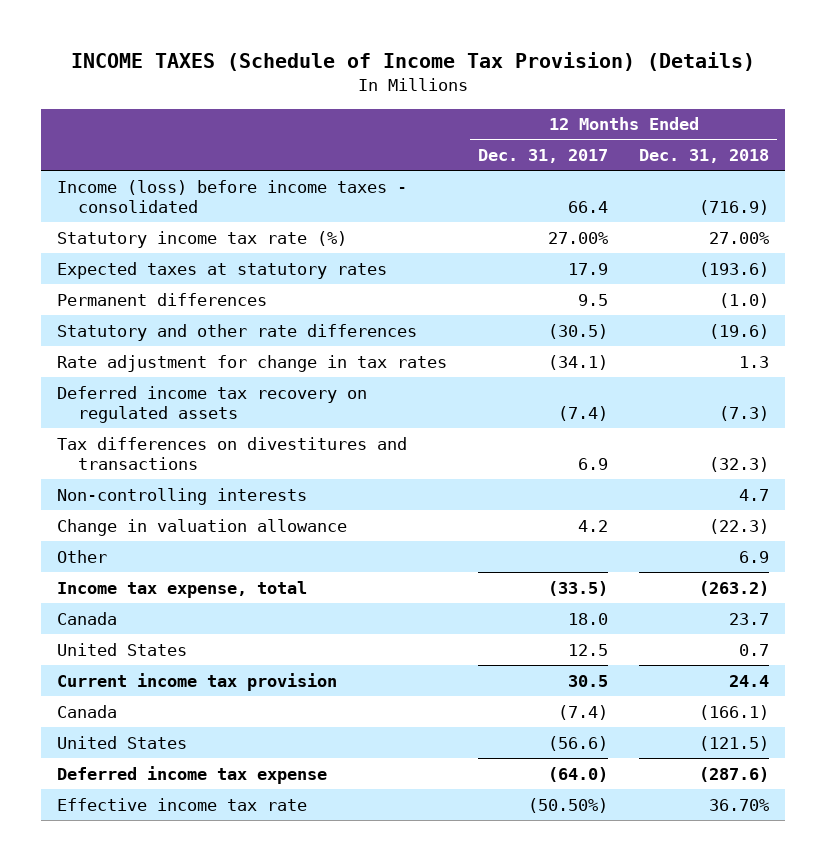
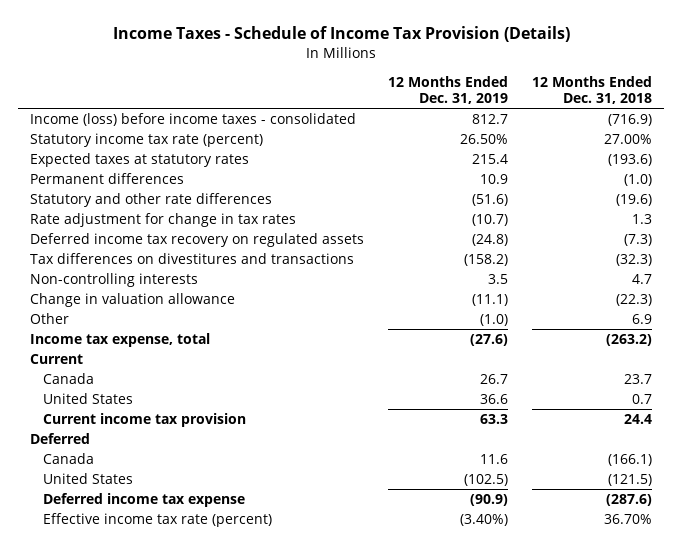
- INCOME TAXES (Schedule of Income Tax Provision) (Details)
+ Income Taxes - Schedule of Income Tax Provision (Details)
- | 12 Months Ended Dec. 31, 2017 | 12 Months Ended Dec. 31, 2018
+ | 12 Months Ended Dec. 31, 2019 | 12 Months Ended Dec. 31, 2018
- Statutory income tax rate (%) | 27.00% | 27.00%
+ Statutory income tax rate (percent) | 26.50% | 27.00%
+ Current
+ Deferred
- Effective income tax rate | (50.50%) | 36.70%
+ Effective income tax rate (percent) | (3.40%) | 36.70%

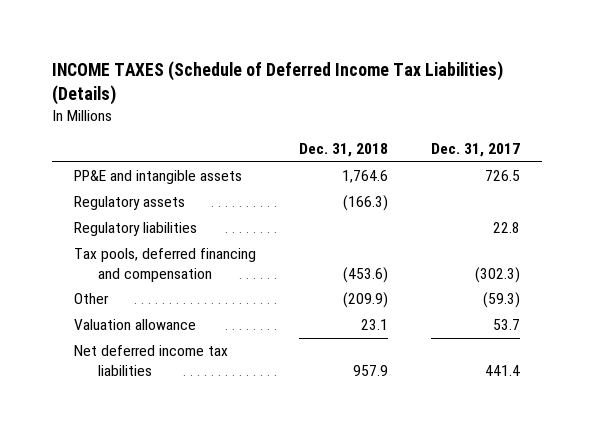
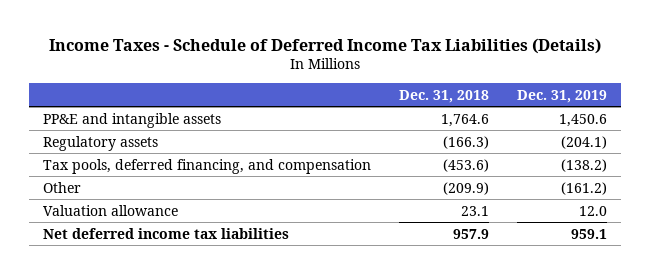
- INCOME TAXES (Schedule of Deferred Income Tax Liabilities) (Details)
+ Income Taxes - Schedule of Deferred Income Tax Liabilities (Details)
- | Dec. 31, 2018 | Dec. 31, 2017
+ | Dec. 31, 2018 | Dec. 31, 2019
- Regulatory liabilities | | 22.8
- Tax pools, deferred financing and compensation | (453.6) | (302.3)
+ Tax pools, deferred financing, and compensation | (453.6) | (138.2)

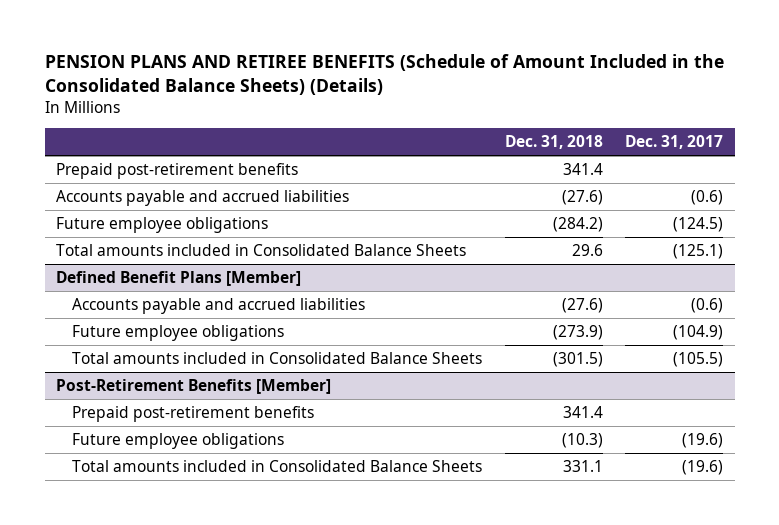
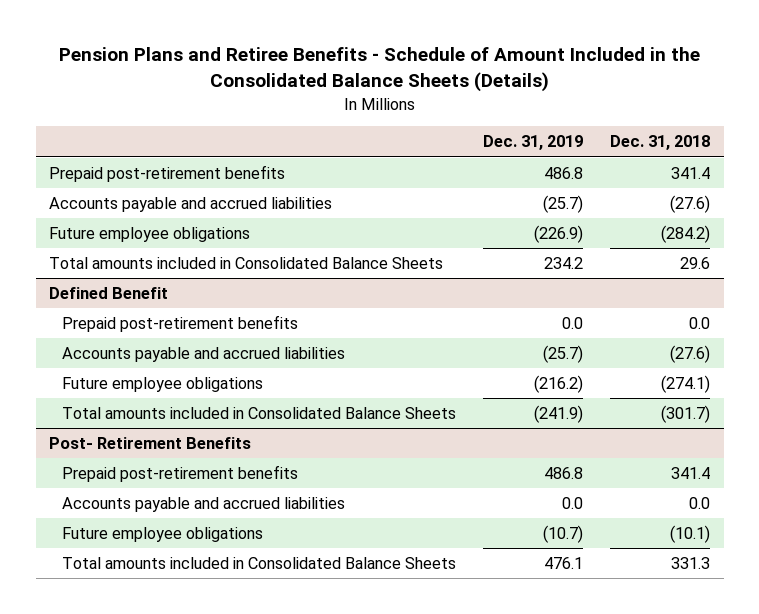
- PENSION PLANS AND RETIREE BENEFITS (Schedule of Amount Included in the Consolidated Balance Sheets) (Details)
+ Pension Plans and Retiree Benefits - Schedule of Amount Included in the Consolidated Balance Sheets (Details)
- | Dec. 31, 2018 | Dec. 31, 2017
+ | Dec. 31, 2019 | Dec. 31, 2018
- Defined Benefit Plans [Member]
+ Defined Benefit
+ Prepaid post-retirement benefits | 0.0 | 0.0
- Future employee obligations | (273.9) | (104.9)
- Total amounts included in Consolidated Balance Sheets | (301.5) | (105.5)
- Post-Retirement Benefits [Member]
+ Future employee obligations | (216.2) | (274.1)
+ Total amounts included in Consolidated Balance Sheets | (241.9) | (301.7)
+ Post- Retirement Benefits
- Future employee obligations | (10.3) | (19.6)
- Total amounts included in Consolidated Balance Sheets | 331.1 | (19.6)
+ Accounts payable and accrued liabilities | 0.0 | 0.0
+ Future employee obligations | (10.7) | (10.1)
+ Total amounts included in Consolidated Balance Sheets | 476.1 | 331.3

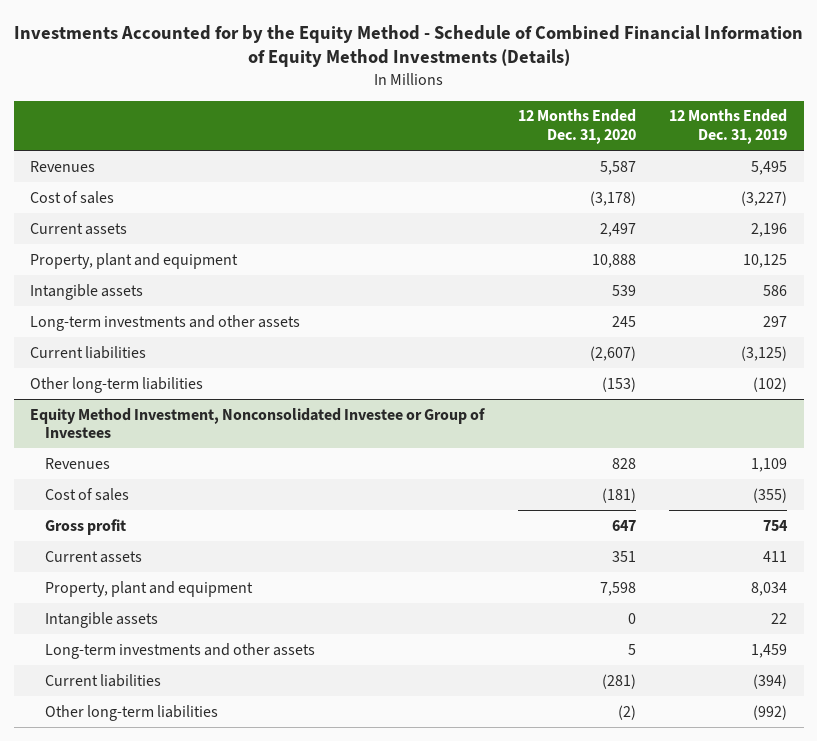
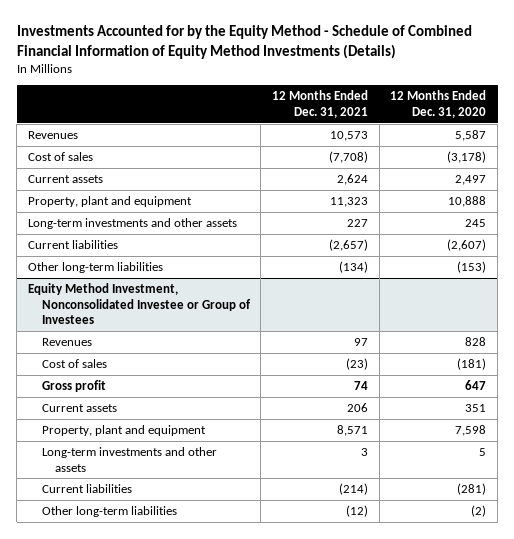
- | 12 Months Ended Dec. 31, 2020 | 12 Months Ended Dec. 31, 2019
+ | 12 Months Ended Dec. 31, 2021 | 12 Months Ended Dec. 31, 2020
- Intangible assets | 539 | 586
@ Equity Method Investment, Nonconsolidated Investee or Group of Investees
- Intangible assets | 0 | 22

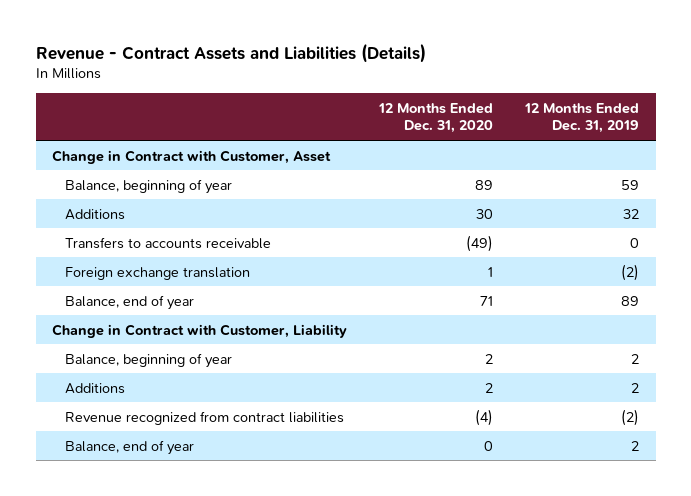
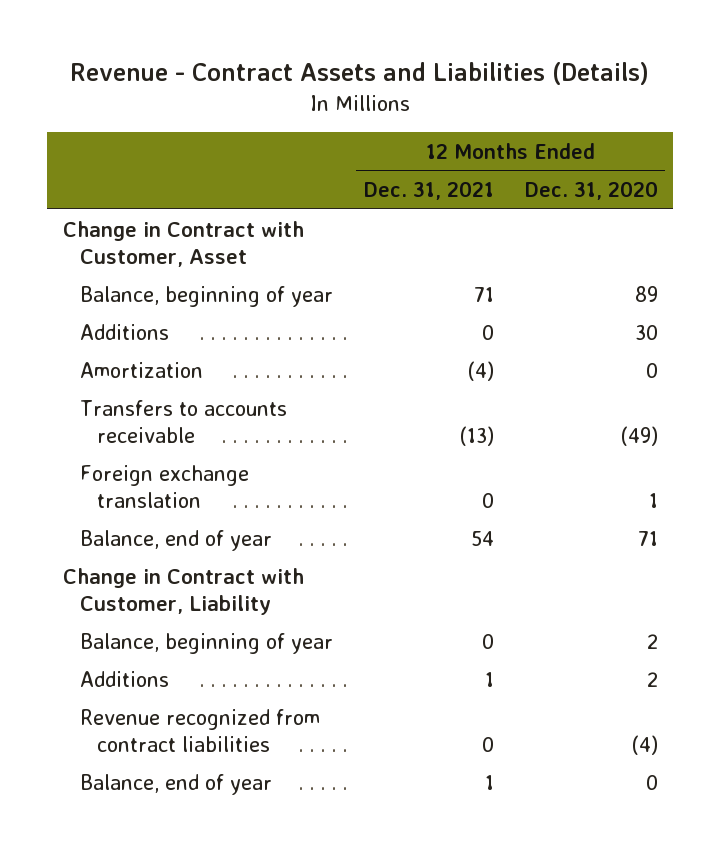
- | 12 Months Ended Dec. 31, 2020 | 12 Months Ended Dec. 31, 2019
+ | 12 Months Ended Dec. 31, 2021 | 12 Months Ended Dec. 31, 2020
+ Amortization | (4) | 0

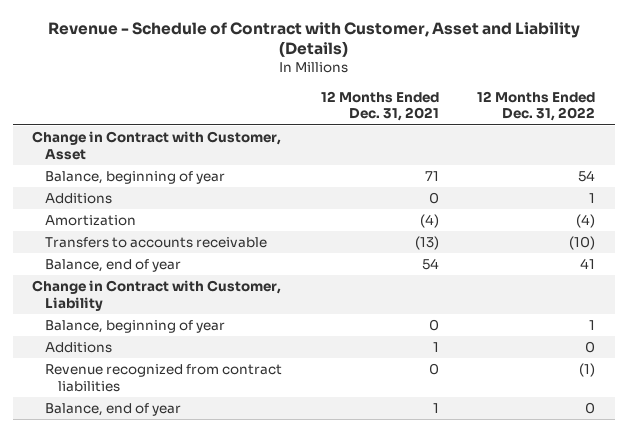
- Revenue - Contract Assets and Liabilities (Details)
+ Revenue - Schedule of Contract with Customer, Asset and Liability (Details)
- | 12 Months Ended Dec. 31, 2021 | 12 Months Ended Dec. 31, 2020
+ | 12 Months Ended Dec. 31, 2021 | 12 Months Ended Dec. 31, 2022
- Foreign exchange translation | 0 | 1

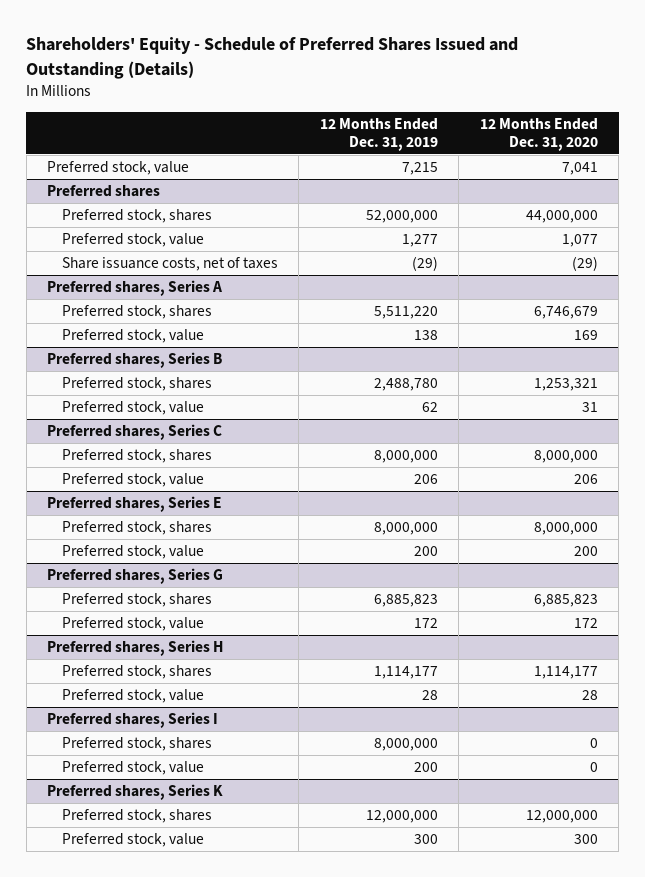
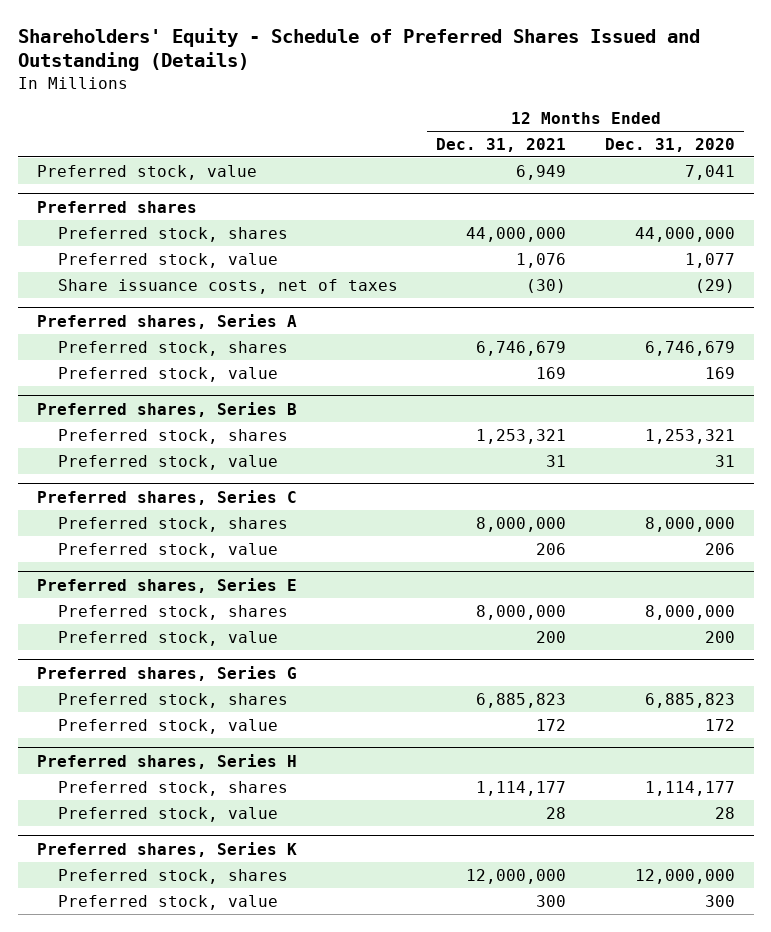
- | 12 Months Ended Dec. 31, 2019 | 12 Months Ended Dec. 31, 2020
+ | 12 Months Ended Dec. 31, 2021 | 12 Months Ended Dec. 31, 2020
- Preferred shares, Series I
- Preferred stock, shares | 8,000,000 | 0
- Preferred stock, value | 200 | 0

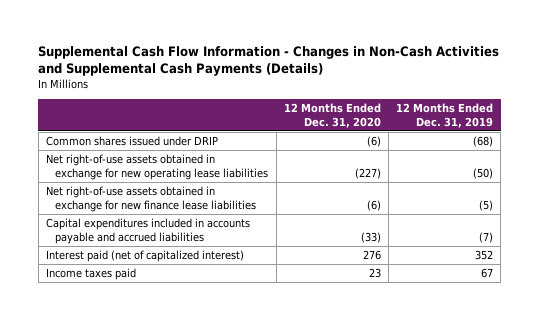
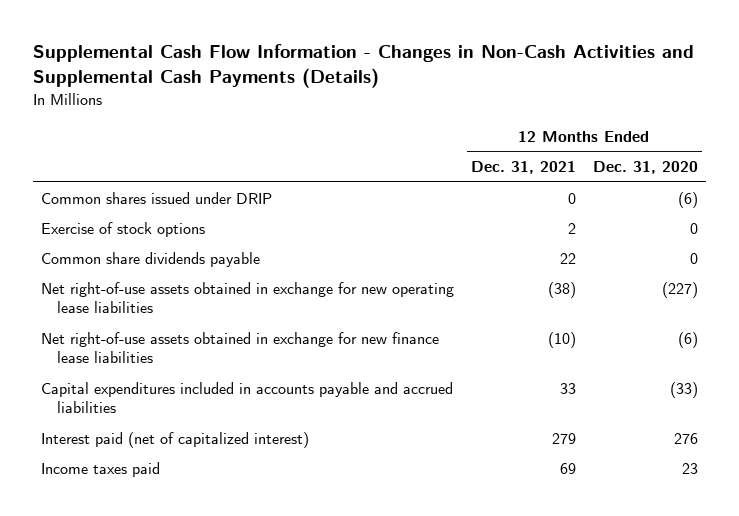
- | 12 Months Ended Dec. 31, 2020 | 12 Months Ended Dec. 31, 2019
+ | 12 Months Ended Dec. 31, 2021 | 12 Months Ended Dec. 31, 2020
+ Exercise of stock options | 2 | 0
+ Common share dividends payable | 22 | 0

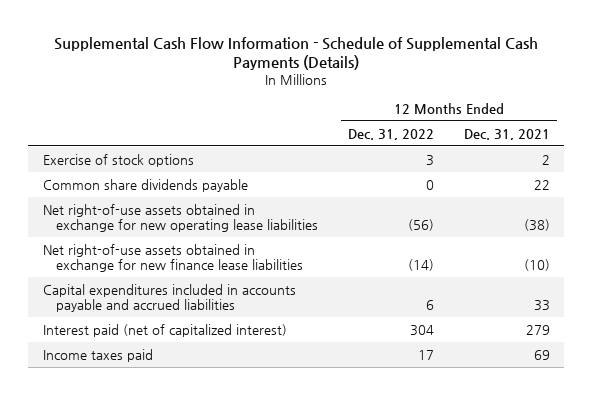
- Supplemental Cash Flow Information - Changes in Non-Cash Activities and Supplemental Cash Payments (Details)
+ Supplemental Cash Flow Information - Schedule of Supplemental Cash Payments (Details)
- | 12 Months Ended Dec. 31, 2021 | 12 Months Ended Dec. 31, 2020
+ | 12 Months Ended Dec. 31, 2022 | 12 Months Ended Dec. 31, 2021
- Common shares issued under DRIP | 0 | (6)

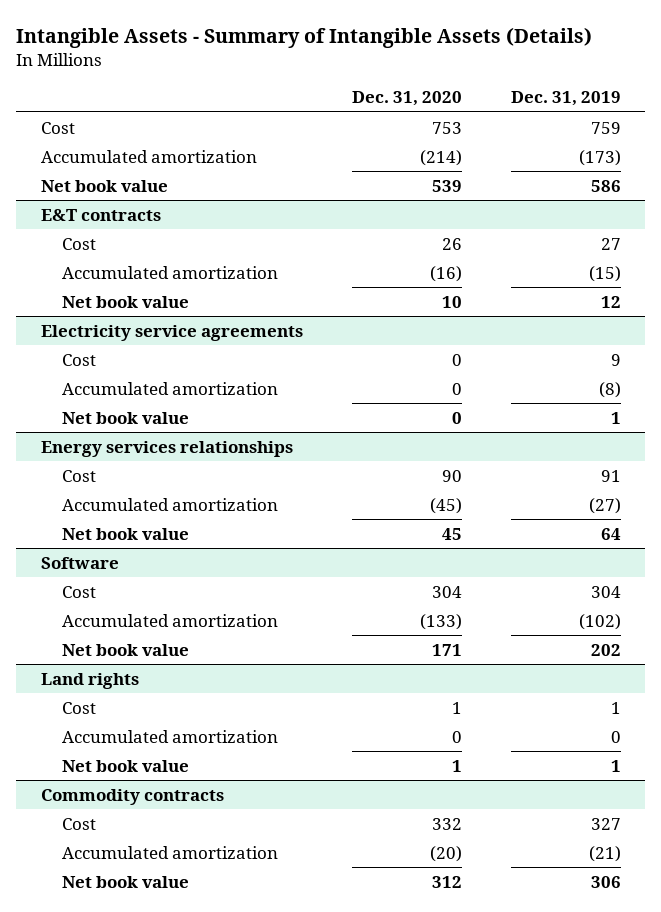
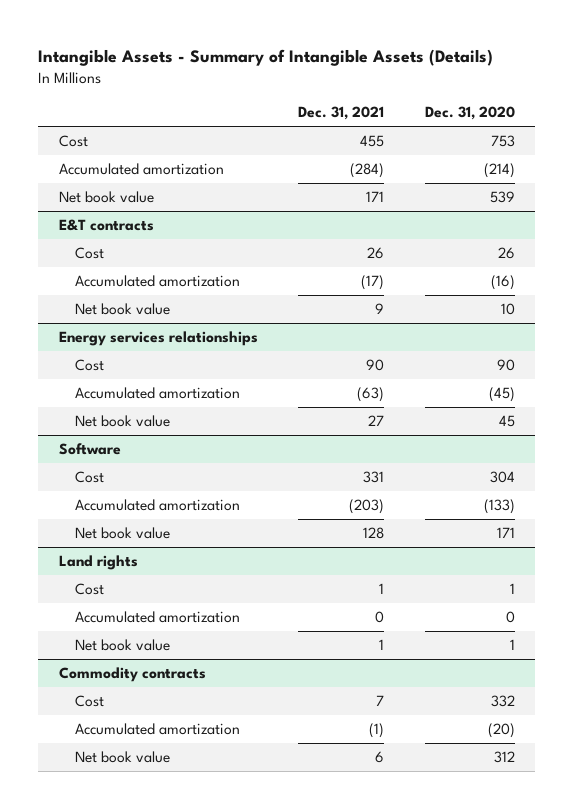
- | Dec. 31, 2020 | Dec. 31, 2019
+ | Dec. 31, 2021 | Dec. 31, 2020
- Electricity service agreements
- Cost | 0 | 9
- Accumulated amortization | 0 | (8)
- Net book value | 0 | 1

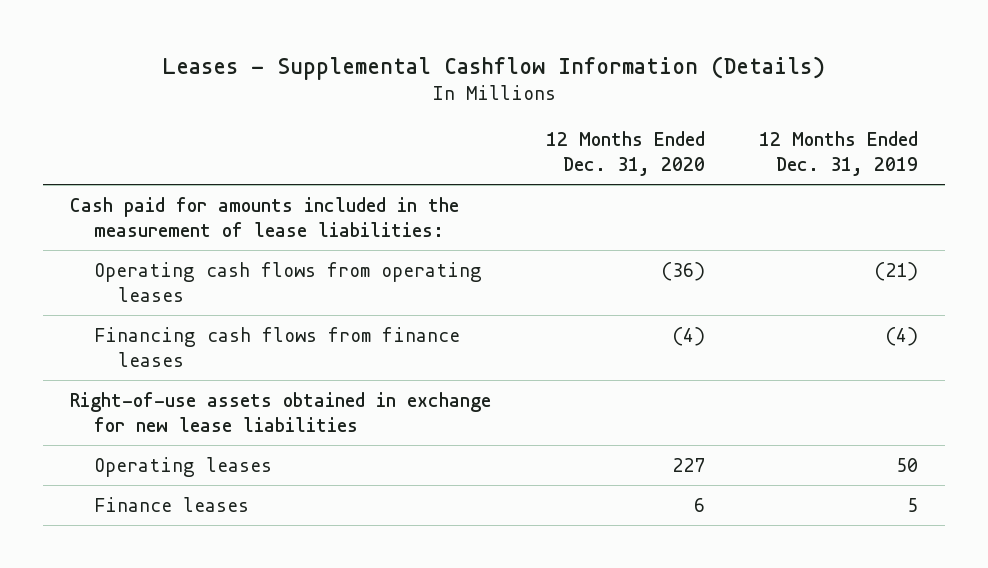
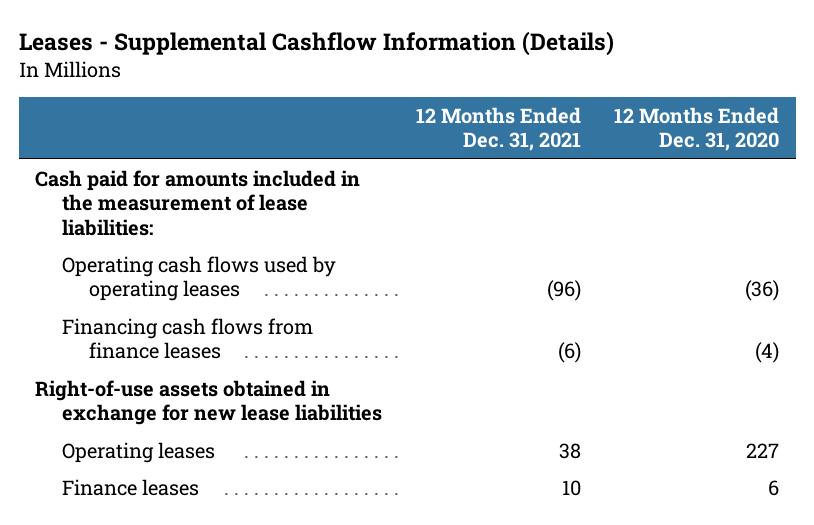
- | 12 Months Ended Dec. 31, 2020 | 12 Months Ended Dec. 31, 2019
+ | 12 Months Ended Dec. 31, 2021 | 12 Months Ended Dec. 31, 2020
- Operating cash flows from operating leases | (36) | (21)
+ Operating cash flows used by operating leases | (96) | (36)

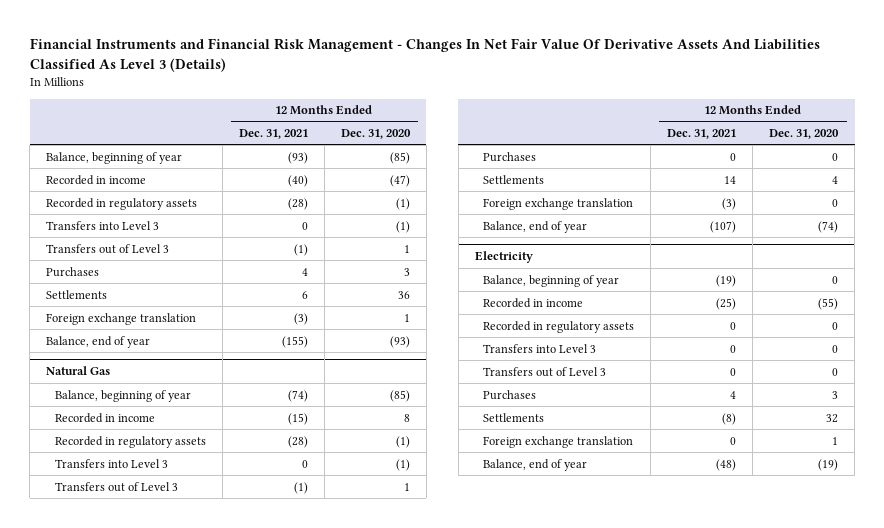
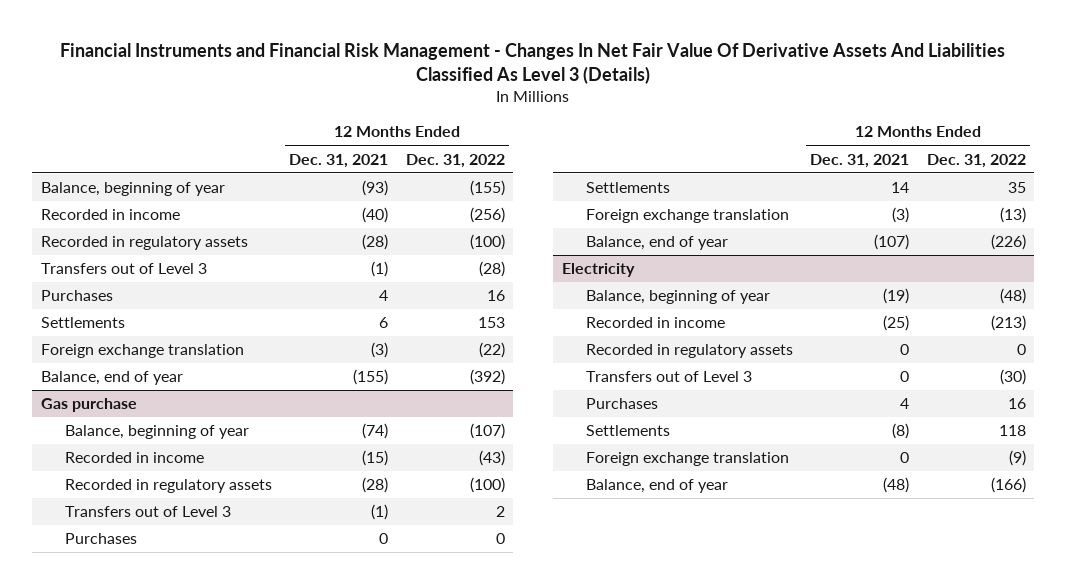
- | 12 Months Ended Dec. 31, 2021 | 12 Months Ended Dec. 31, 2020
+ | 12 Months Ended Dec. 31, 2021 | 12 Months Ended Dec. 31, 2022
- Transfers into Level 3 | 0 | (1)
- Natural Gas
+ Gas purchase
- Transfers into Level 3 | 0 | (1)
@ Electricity
- Transfers into Level 3 | 0 | 0

